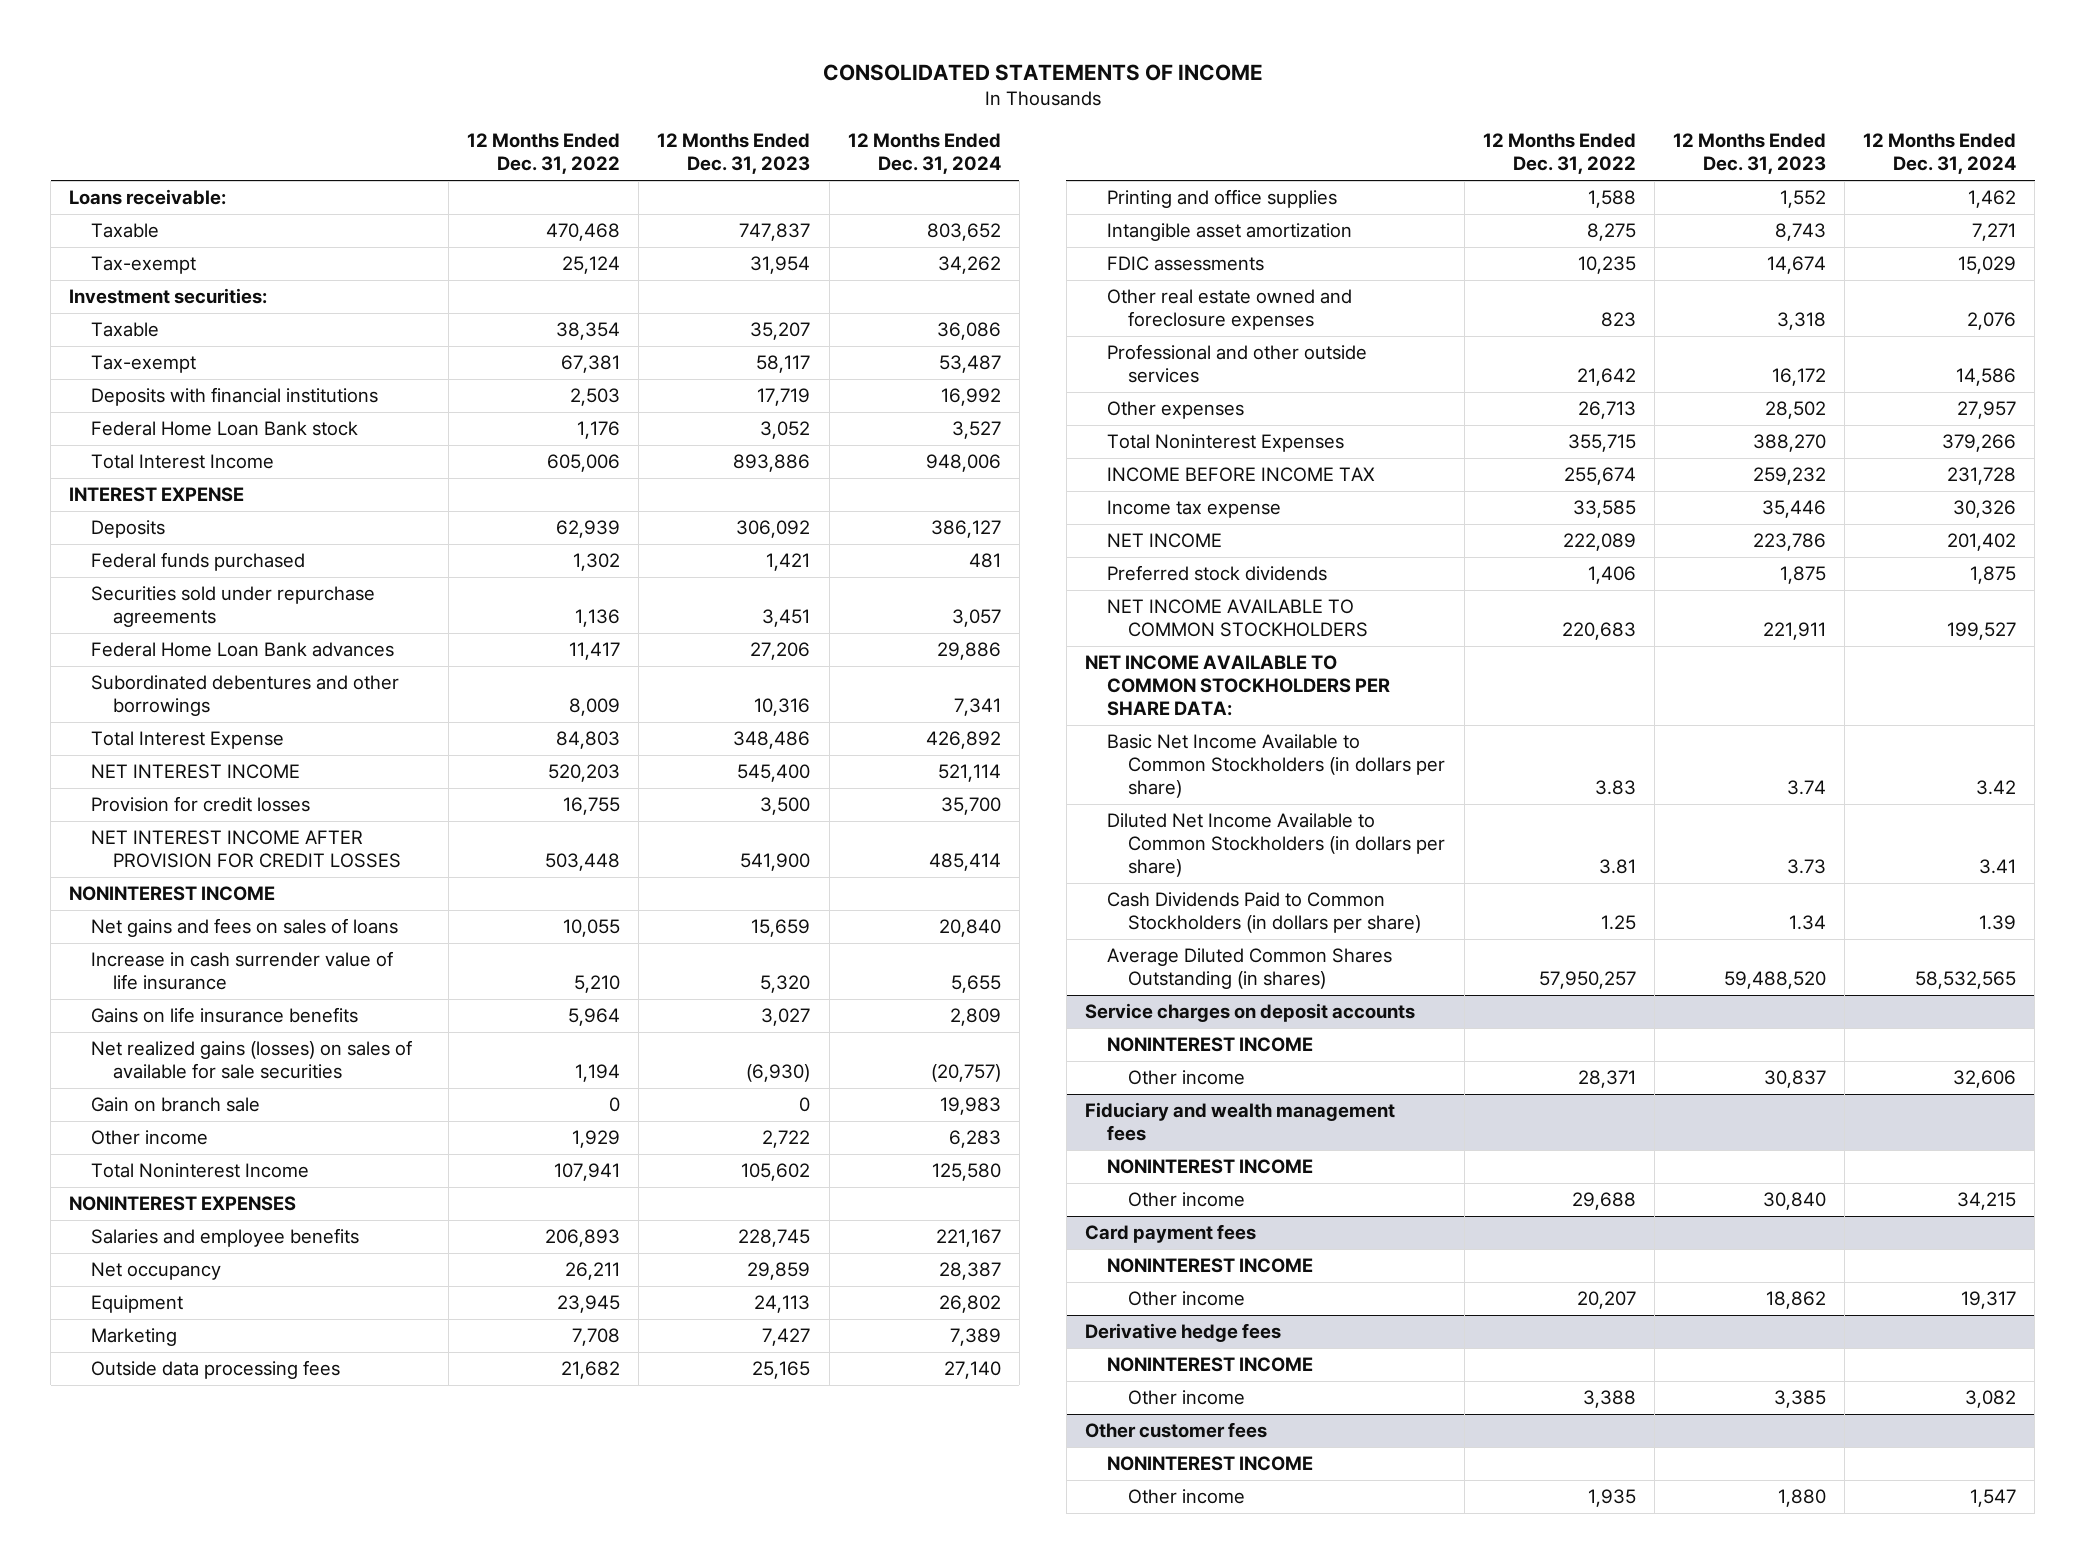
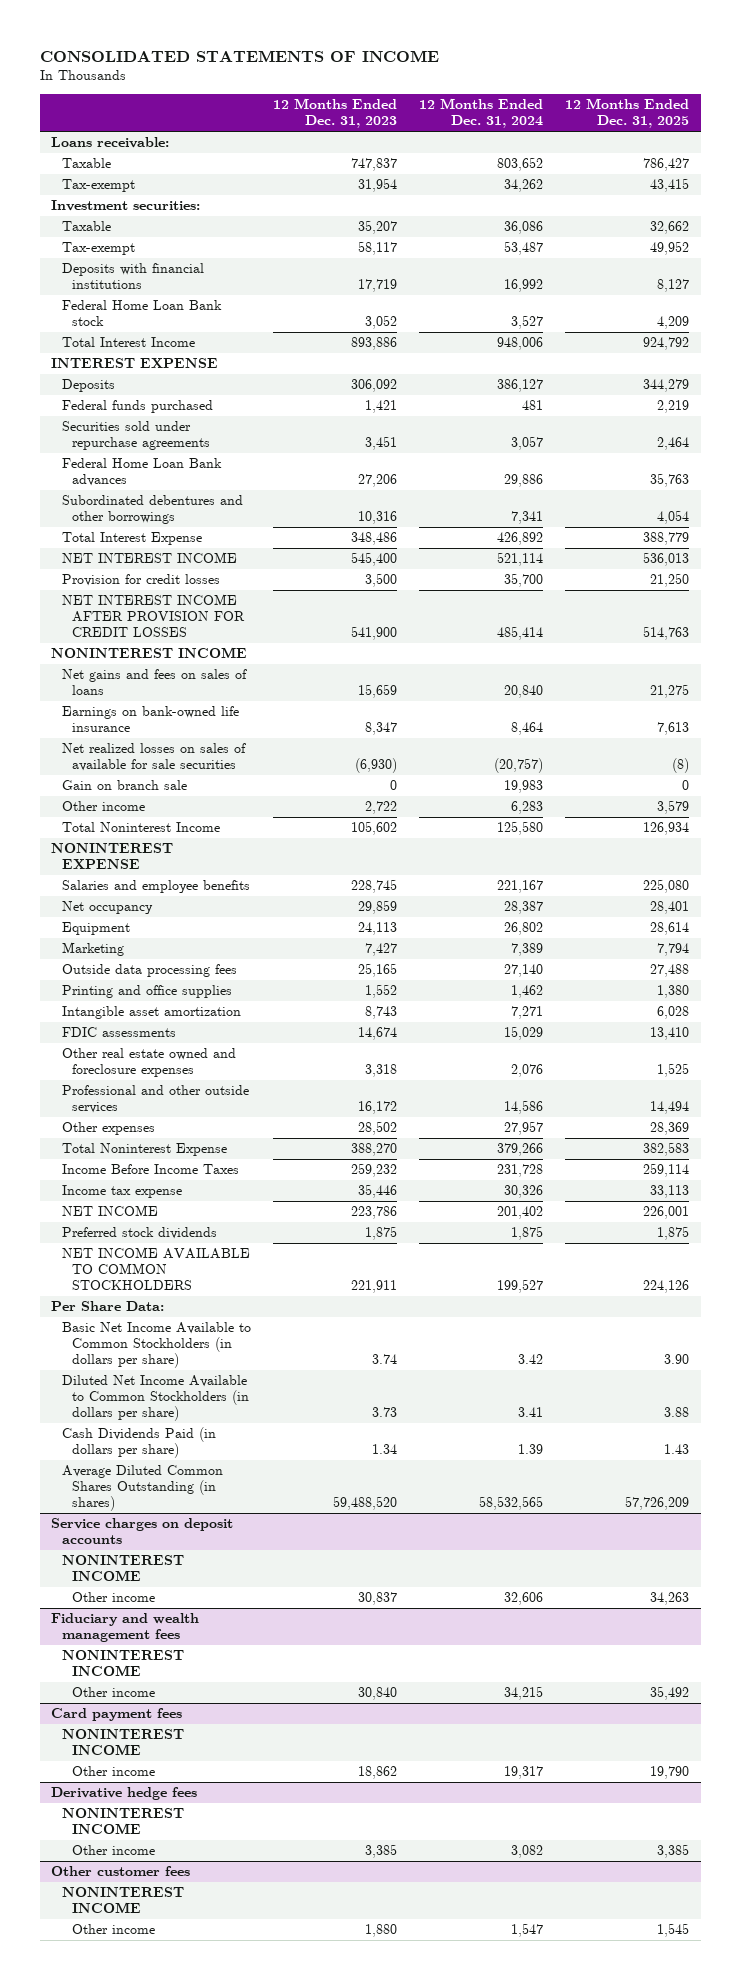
- | 12 Months Ended Dec. 31, 2022 | 12 Months Ended Dec. 31, 2023 | 12 Months Ended Dec. 31, 2024
+ | 12 Months Ended Dec. 31, 2023 | 12 Months Ended Dec. 31, 2024 | 12 Months Ended Dec. 31, 2025
- Increase in cash surrender value of life insurance | 5,210 | 5,320 | 5,655
- Gains on life insurance benefits | 5,964 | 3,027 | 2,809
- Net realized gains (losses) on sales of available for sale securities | 1,194 | (6,930) | (20,757)
+ Earnings on bank-owned life insurance | 8,347 | 8,464 | 7,613
+ Net realized losses on sales of available for sale securities | (6,930) | (20,757) | (8)
- NONINTEREST EXPENSES
+ NONINTEREST EXPENSE
- Total Noninterest Expenses | 355,715 | 388,270 | 379,266
- INCOME BEFORE INCOME TAX | 255,674 | 259,232 | 231,728
+ Total Noninterest Expense | 388,270 | 379,266 | 382,583
+ Income Before Income Taxes | 259,232 | 231,728 | 259,114
- NET INCOME AVAILABLE TO COMMON STOCKHOLDERS PER SHARE DATA:
+ Per Share Data:
- Cash Dividends Paid to Common Stockholders (in dollars per share) | 1.25 | 1.34 | 1.39
+ Cash Dividends Paid (in dollars per share) | 1.34 | 1.39 | 1.43

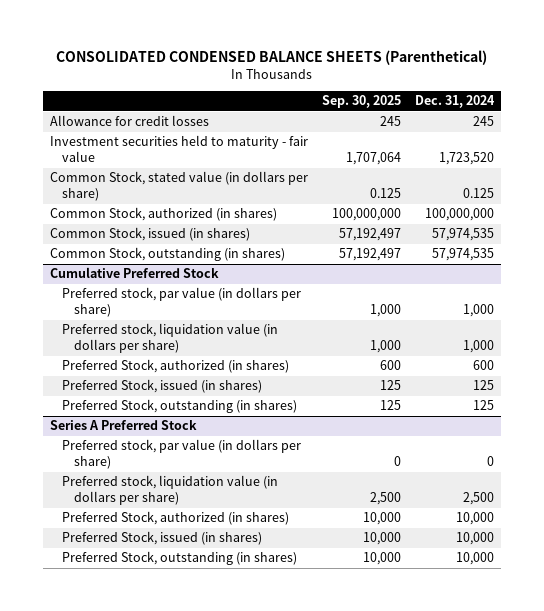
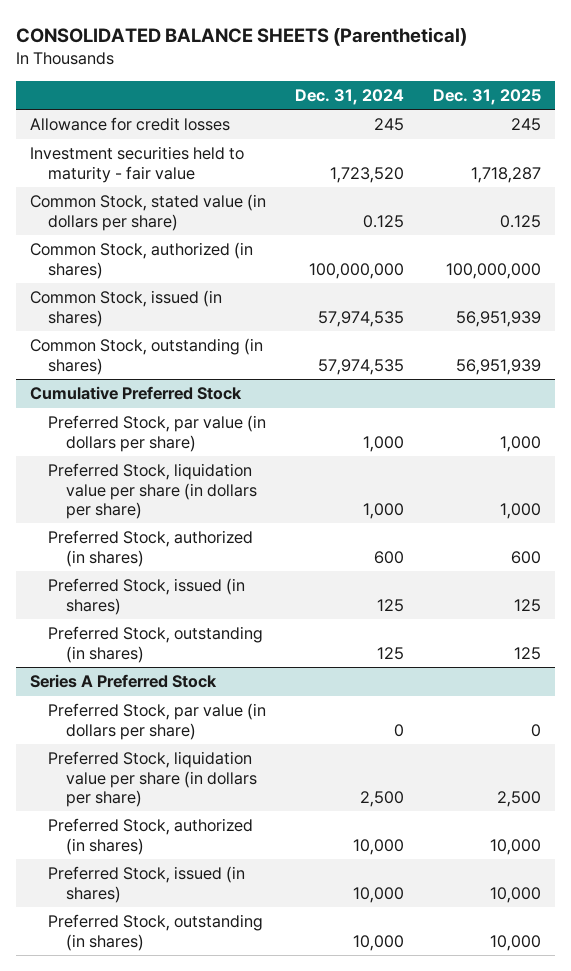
- CONSOLIDATED CONDENSED BALANCE SHEETS (Parenthetical)
+ CONSOLIDATED BALANCE SHEETS (Parenthetical)
- | Sep. 30, 2025 | Dec. 31, 2024
+ | Dec. 31, 2024 | Dec. 31, 2025
@ Cumulative Preferred Stock
- Preferred stock, par value (in dollars per share) | 1,000 | 1,000
- Preferred stock, liquidation value (in dollars per share) | 1,000 | 1,000
+ Preferred Stock, par value (in dollars per share) | 1,000 | 1,000
+ Preferred Stock, liquidation value per share (in dollars per share) | 1,000 | 1,000
@ Series A Preferred Stock
- Preferred stock, par value (in dollars per share) | 0 | 0
- Preferred stock, liquidation value (in dollars per share) | 2,500 | 2,500
+ Preferred Stock, par value (in dollars per share) | 0 | 0
+ Preferred Stock, liquidation value per share (in dollars per share) | 2,500 | 2,500

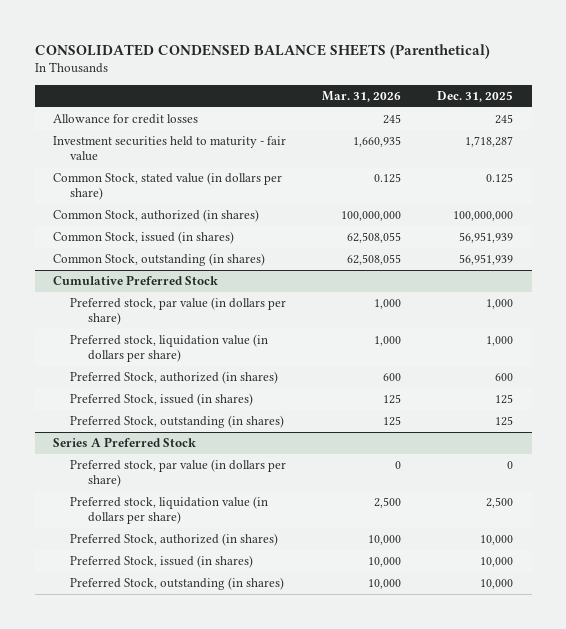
- CONSOLIDATED BALANCE SHEETS (Parenthetical)
+ CONSOLIDATED CONDENSED BALANCE SHEETS (Parenthetical)
- | Dec. 31, 2024 | Dec. 31, 2025
+ | Mar. 31, 2026 | Dec. 31, 2025
@ Cumulative Preferred Stock
- Preferred Stock, par value (in dollars per share) | 1,000 | 1,000
- Preferred Stock, liquidation value per share (in dollars per share) | 1,000 | 1,000
+ Preferred stock, par value (in dollars per share) | 1,000 | 1,000
+ Preferred stock, liquidation value (in dollars per share) | 1,000 | 1,000
@ Series A Preferred Stock
- Preferred Stock, par value (in dollars per share) | 0 | 0
- Preferred Stock, liquidation value per share (in dollars per share) | 2,500 | 2,500
+ Preferred stock, par value (in dollars per share) | 0 | 0
+ Preferred stock, liquidation value (in dollars per share) | 2,500 | 2,500

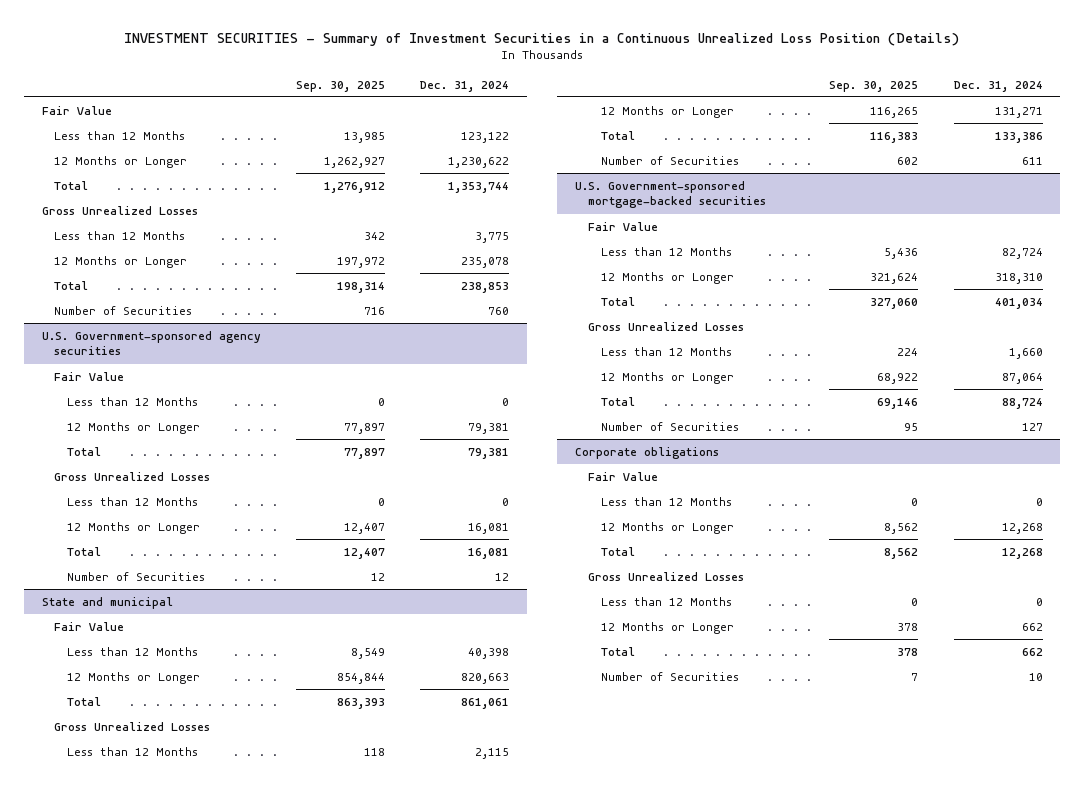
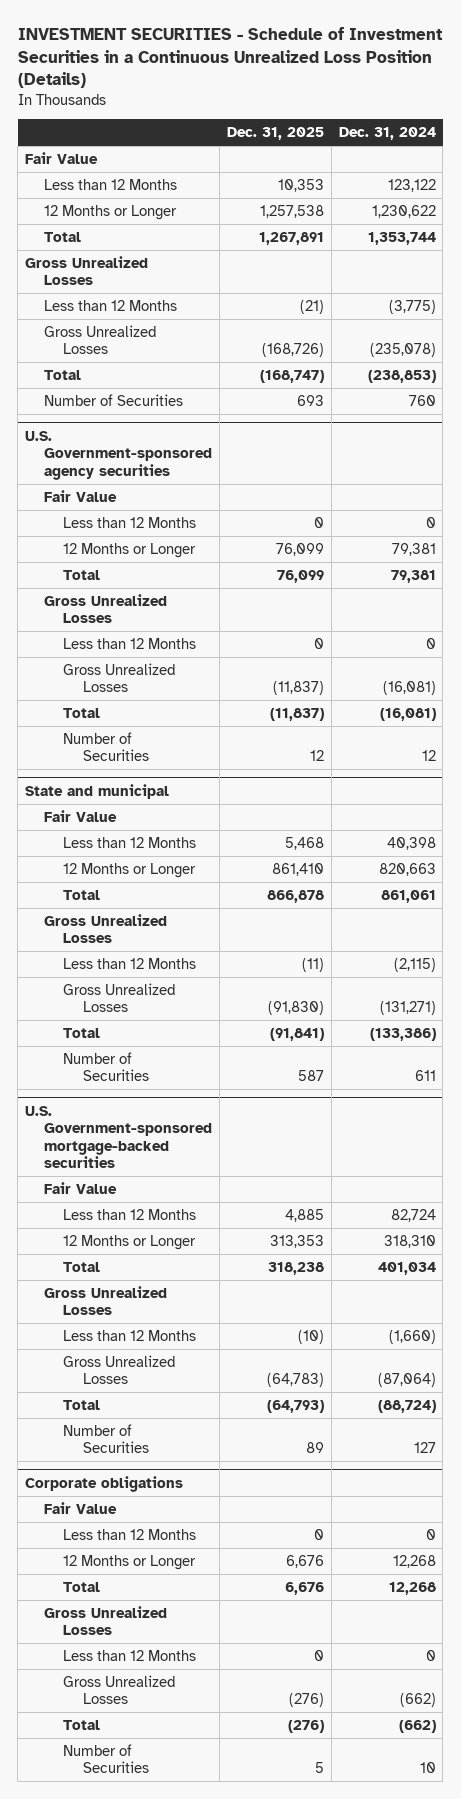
- INVESTMENT SECURITIES - Summary of Investment Securities in a Continuous Unrealized Loss Position (Details)
+ INVESTMENT SECURITIES - Schedule of Investment Securities in a Continuous Unrealized Loss Position (Details)
- | Sep. 30, 2025 | Dec. 31, 2024
+ | Dec. 31, 2025 | Dec. 31, 2024
- Less than 12 Months | 342 | 3,775
- 12 Months or Longer | 197,972 | 235,078
- Total | 198,314 | 238,853
+ Less than 12 Months | (21) | (3,775)
+ Gross Unrealized Losses | (168,726) | (235,078)
+ Total | (168,747) | (238,853)
@ U.S. Government-sponsored agency securities
- 12 Months or Longer | 12,407 | 16,081
- Total | 12,407 | 16,081
+ Gross Unrealized Losses | (11,837) | (16,081)
+ Total | (11,837) | (16,081)
@ State and municipal
- Less than 12 Months | 118 | 2,115
- 12 Months or Longer | 116,265 | 131,271
- Total | 116,383 | 133,386
+ Less than 12 Months | (11) | (2,115)
+ Gross Unrealized Losses | (91,830) | (131,271)
+ Total | (91,841) | (133,386)
@ U.S. Government-sponsored mortgage-backed securities
- Less than 12 Months | 224 | 1,660
- 12 Months or Longer | 68,922 | 87,064
- Total | 69,146 | 88,724
+ Less than 12 Months | (10) | (1,660)
+ Gross Unrealized Losses | (64,783) | (87,064)
+ Total | (64,793) | (88,724)
@ Corporate obligations
- 12 Months or Longer | 378 | 662
- Total | 378 | 662
+ Gross Unrealized Losses | (276) | (662)
+ Total | (276) | (662)

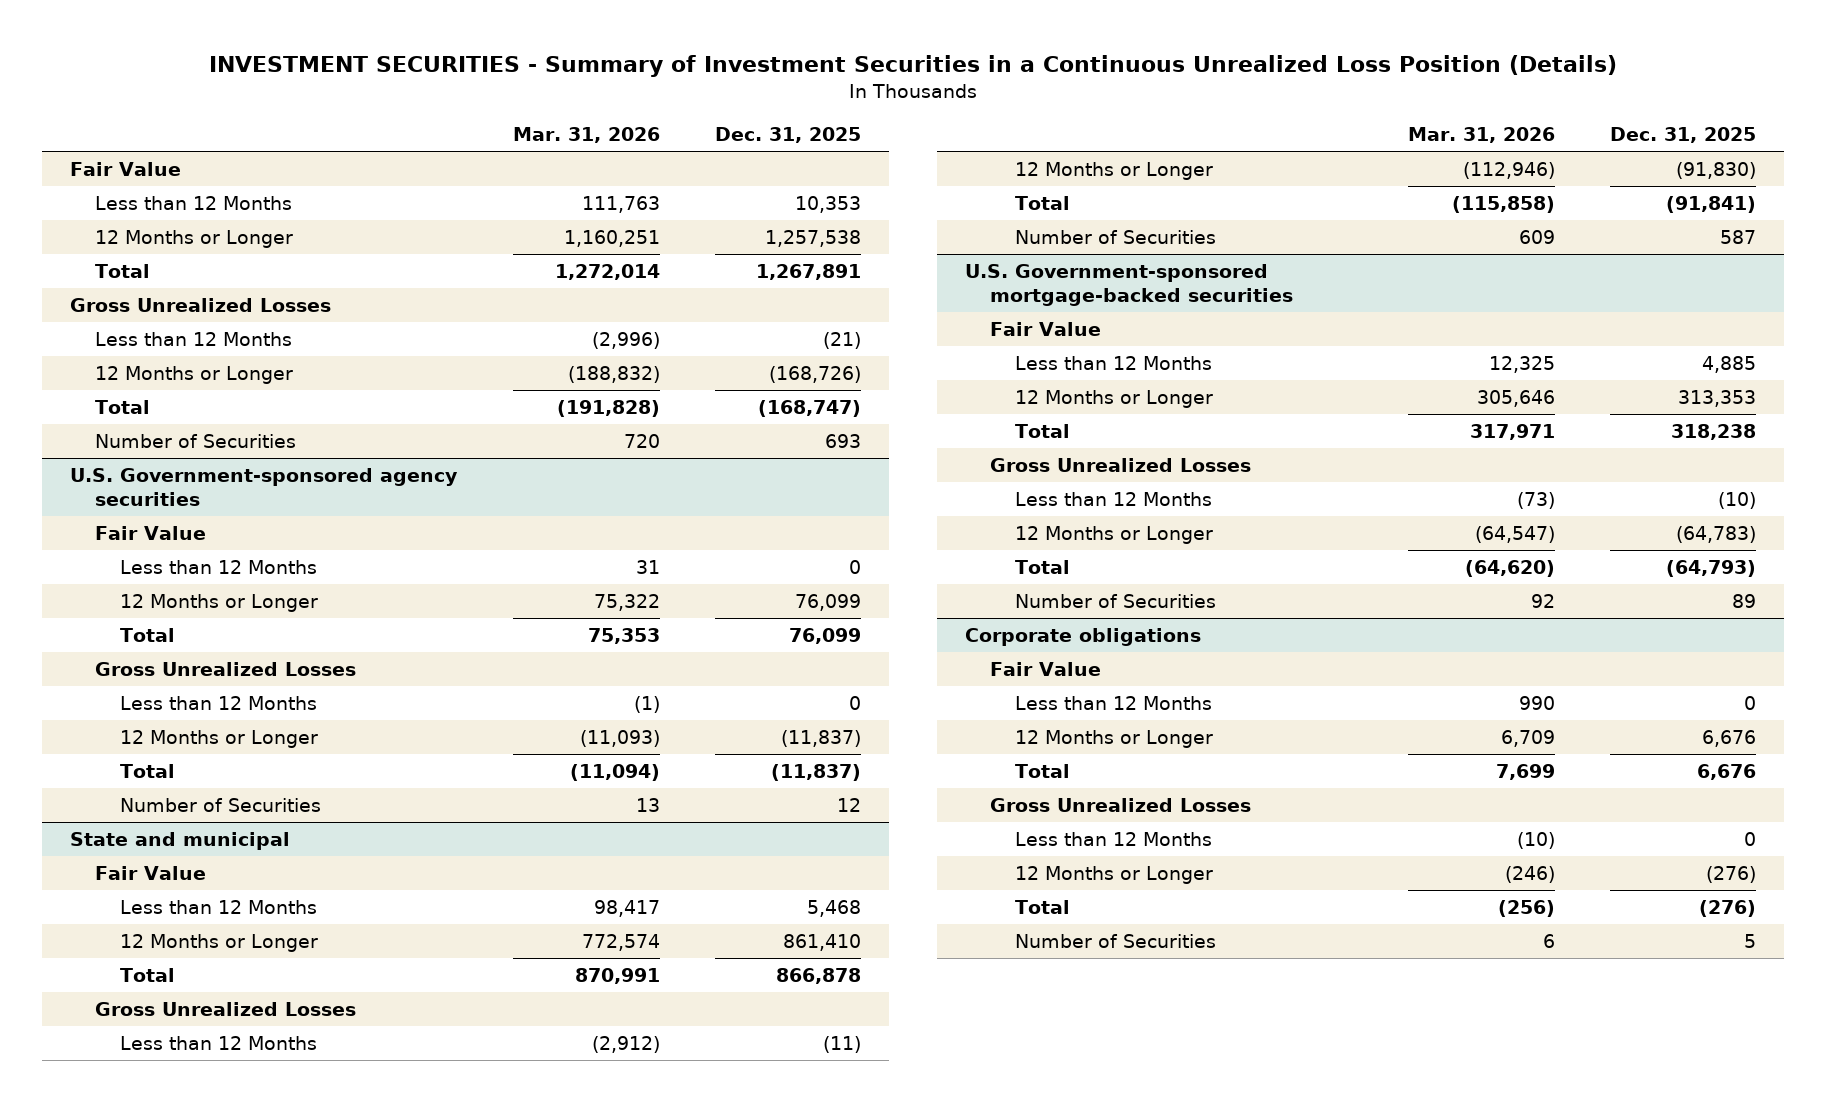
- INVESTMENT SECURITIES - Schedule of Investment Securities in a Continuous Unrealized Loss Position (Details)
+ INVESTMENT SECURITIES - Summary of Investment Securities in a Continuous Unrealized Loss Position (Details)
- | Dec. 31, 2025 | Dec. 31, 2024
+ | Mar. 31, 2026 | Dec. 31, 2025
- Gross Unrealized Losses | (168,726) | (235,078)
+ 12 Months or Longer | (188,832) | (168,726)
@ U.S. Government-sponsored agency securities
- Gross Unrealized Losses | (11,837) | (16,081)
+ 12 Months or Longer | (11,093) | (11,837)
@ State and municipal
- Gross Unrealized Losses | (91,830) | (131,271)
+ 12 Months or Longer | (112,946) | (91,830)
@ U.S. Government-sponsored mortgage-backed securities
- Gross Unrealized Losses | (64,783) | (87,064)
+ 12 Months or Longer | (64,547) | (64,783)
@ Corporate obligations
- Gross Unrealized Losses | (276) | (662)
+ 12 Months or Longer | (246) | (276)

